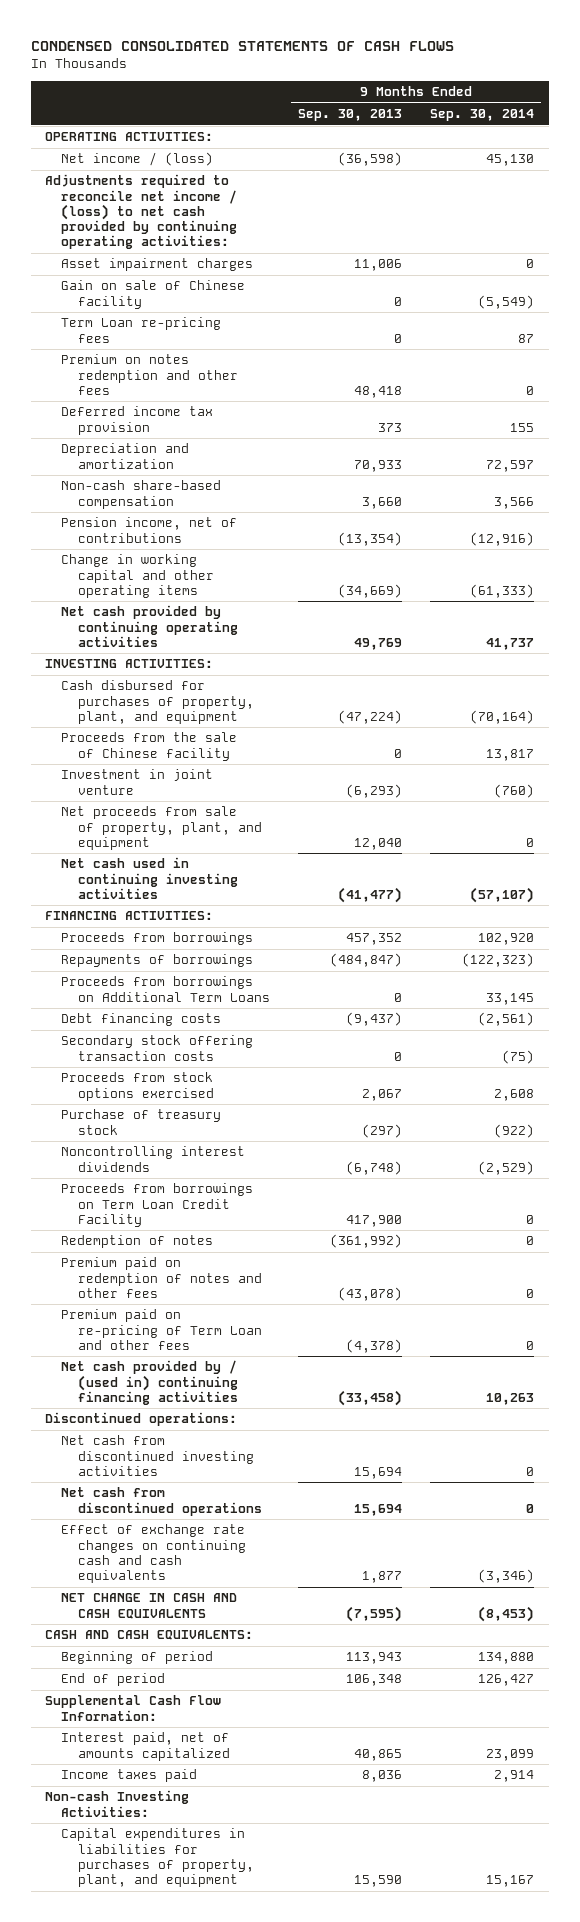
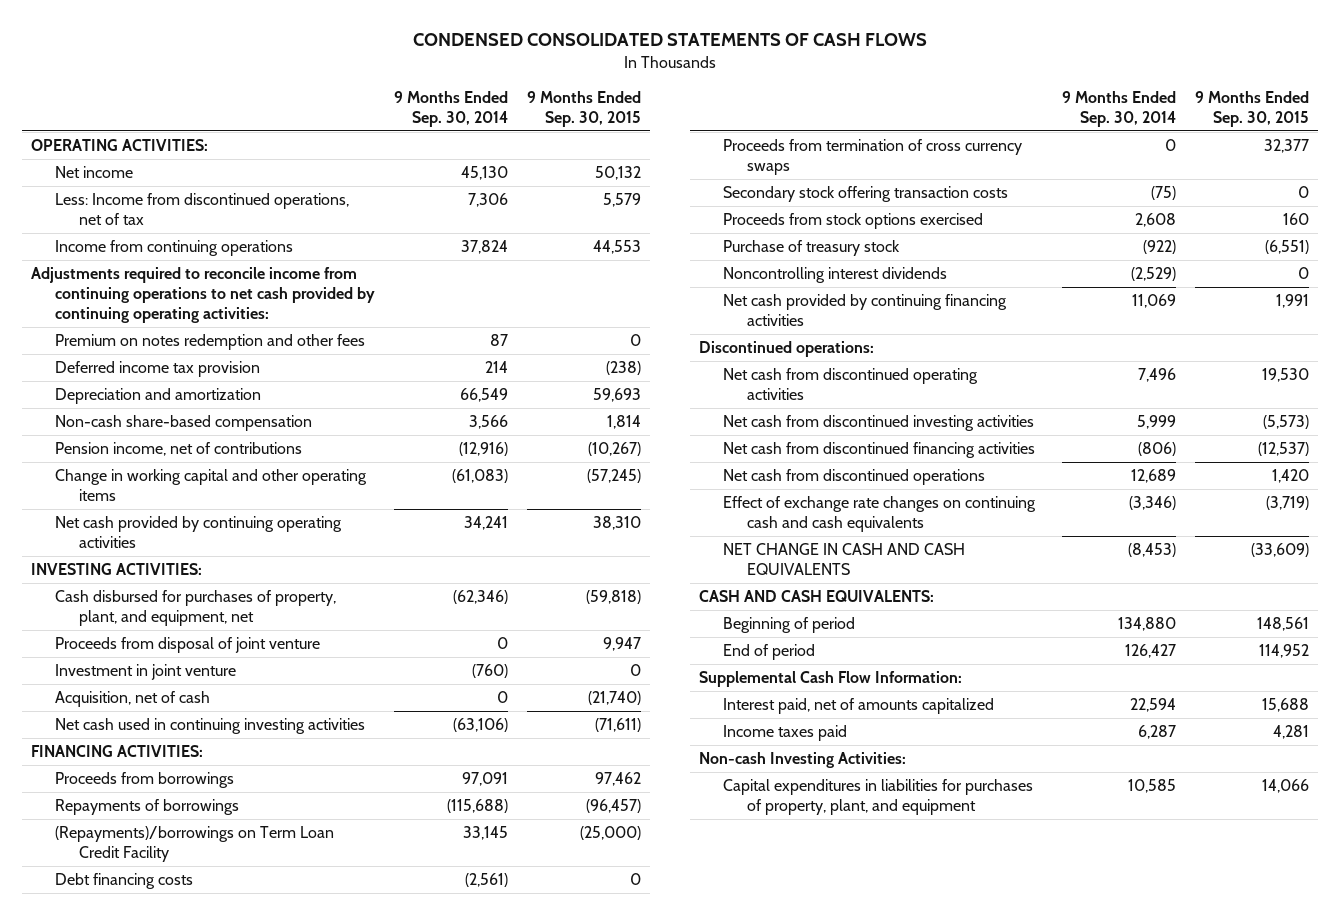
- | 9 Months Ended Sep. 30, 2013 | 9 Months Ended Sep. 30, 2014
+ | 9 Months Ended Sep. 30, 2014 | 9 Months Ended Sep. 30, 2015
- Net income / (loss) | (36,598) | 45,130
- Adjustments required to reconcile net income / (loss) to net cash provided by continuing operating activities:
- Asset impairment charges | 11,006 | 0
- Gain on sale of Chinese facility | 0 | (5,549)
- Term Loan re-pricing fees | 0 | 87
- Premium on notes redemption and other fees | 48,418 | 0
- Deferred income tax provision | 373 | 155
- Depreciation and amortization | 70,933 | 72,597
+ Net income | 45,130 | 50,132
+ Less: Income from discontinued operations, net of tax | 7,306 | 5,579
+ Income from continuing operations | 37,824 | 44,553
+ Adjustments required to reconcile income from continuing operations to net cash provided by continuing operating activities:
+ Premium on notes redemption and other fees | 87 | 0
+ Deferred income tax provision | 214 | (238)
+ Depreciation and amortization | 66,549 | 59,693
- Change in working capital and other operating items | (34,669) | (61,333)
- Net cash provided by continuing operating activities | 49,769 | 41,737
+ Change in working capital and other operating items | (61,083) | (57,245)
+ Net cash provided by continuing operating activities | 34,241 | 38,310
- Cash disbursed for purchases of property, plant, and equipment | (47,224) | (70,164)
- Proceeds from the sale of Chinese facility | 0 | 13,817
+ Cash disbursed for purchases of property, plant, and equipment, net | (62,346) | (59,818)
+ Proceeds from disposal of joint venture | 0 | 9,947
- Net proceeds from sale of property, plant, and equipment | 12,040 | 0
- Net cash used in continuing investing activities | (41,477) | (57,107)
+ Acquisition, net of cash | 0 | (21,740)
+ Net cash used in continuing investing activities | (63,106) | (71,611)
- Proceeds from borrowings | 457,352 | 102,920
- Repayments of borrowings | (484,847) | (122,323)
- Proceeds from borrowings on Additional Term Loans | 0 | 33,145
+ Proceeds from borrowings | 97,091 | 97,462
+ Repayments of borrowings | (115,688) | (96,457)
+ (Repayments)/borrowings on Term Loan Credit Facility | 33,145 | (25,000)
+ Proceeds from termination of cross currency swaps | 0 | 32,377
- Proceeds from borrowings on Term Loan Credit Facility | 417,900 | 0
- Redemption of notes | (361,992) | 0
- Premium paid on redemption of notes and other fees | (43,078) | 0
- Premium paid on re-pricing of Term Loan and other fees | (4,378) | 0
- Net cash provided by / (used in) continuing financing activities | (33,458) | 10,263
+ Net cash provided by continuing financing activities | 11,069 | 1,991
- Net cash from discontinued investing activities | 15,694 | 0
- Net cash from discontinued operations | 15,694 | 0
+ Net cash from discontinued operating activities | 7,496 | 19,530
+ Net cash from discontinued investing activities | 5,999 | (5,573)
+ Net cash from discontinued financing activities | (806) | (12,537)
+ Net cash from discontinued operations | 12,689 | 1,420
- Interest paid, net of amounts capitalized | 40,865 | 23,099
- Income taxes paid | 8,036 | 2,914
+ Interest paid, net of amounts capitalized | 22,594 | 15,688
+ Income taxes paid | 6,287 | 4,281
- Capital expenditures in liabilities for purchases of property, plant, and equipment | 15,590 | 15,167
+ Capital expenditures in liabilities for purchases of property, plant, and equipment | 10,585 | 14,066

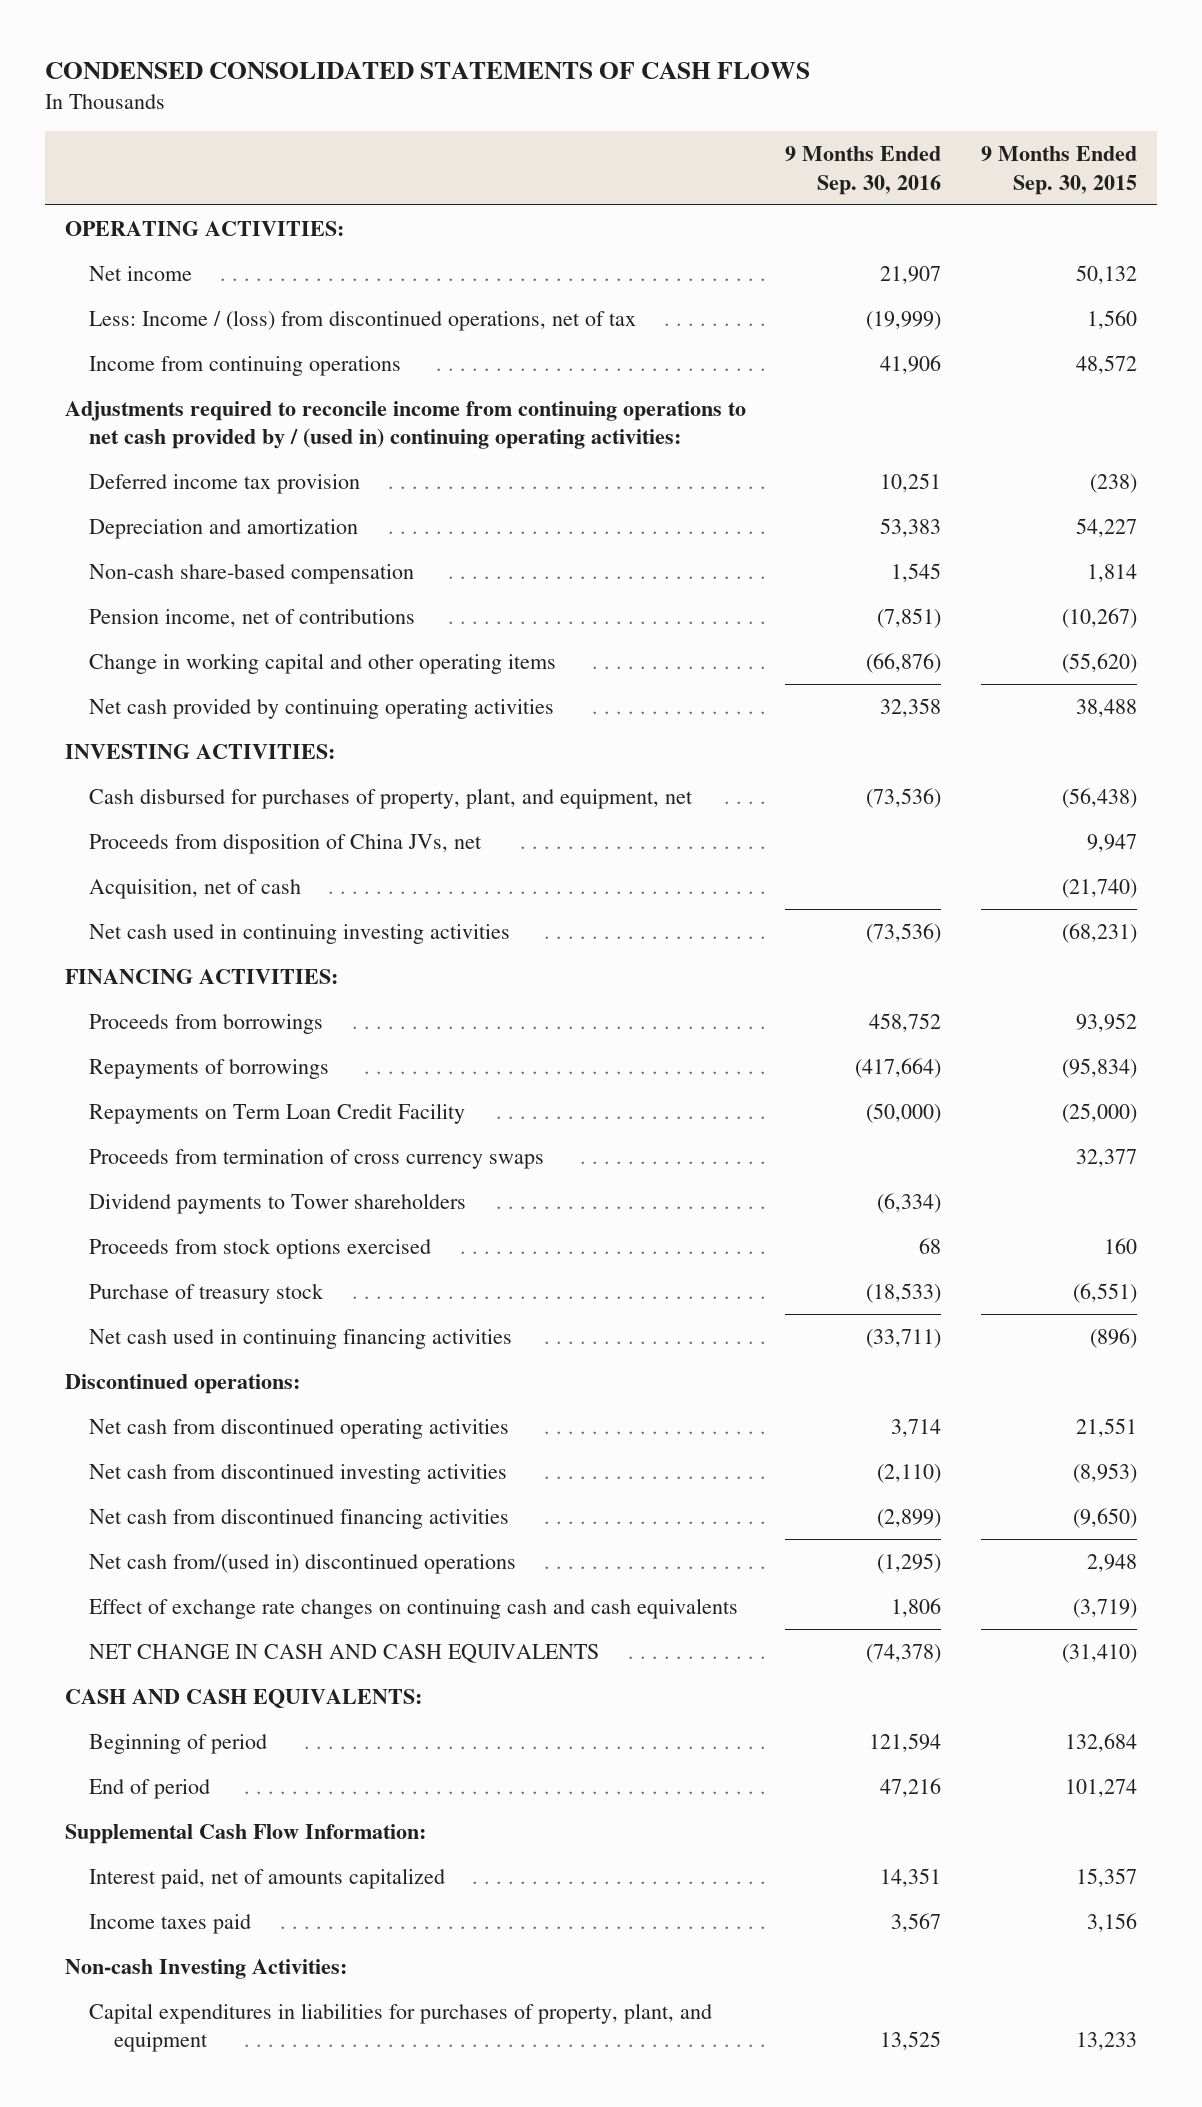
- | 9 Months Ended Sep. 30, 2014 | 9 Months Ended Sep. 30, 2015
+ | 9 Months Ended Sep. 30, 2016 | 9 Months Ended Sep. 30, 2015
- Less: Income from discontinued operations, net of tax | 7,306 | 5,579
- Income from continuing operations | 37,824 | 44,553
- Adjustments required to reconcile income from continuing operations to net cash provided by continuing operating activities:
- Premium on notes redemption and other fees | 87 | 0
+ Less: Income / (loss) from discontinued operations, net of tax | (19,999) | 1,560
+ Income from continuing operations | 41,906 | 48,572
+ Adjustments required to reconcile income from continuing operations to net cash provided by / (used in) continuing operating activities:
- Depreciation and amortization | 66,549 | 59,693
+ Depreciation and amortization | 53,383 | 54,227
- Change in working capital and other operating items | (61,083) | (57,245)
- Net cash provided by continuing operating activities | 34,241 | 38,310
+ Change in working capital and other operating items | (66,876) | (55,620)
+ Net cash provided by continuing operating activities | 32,358 | 38,488
- Cash disbursed for purchases of property, plant, and equipment, net | (62,346) | (59,818)
- Proceeds from disposal of joint venture | 0 | 9,947
- Investment in joint venture | (760) | 0
+ Cash disbursed for purchases of property, plant, and equipment, net | (73,536) | (56,438)
+ Proceeds from disposition of China JVs, net | | 9,947
- Net cash used in continuing investing activities | (63,106) | (71,611)
+ Net cash used in continuing investing activities | (73,536) | (68,231)
- Proceeds from borrowings | 97,091 | 97,462
- Repayments of borrowings | (115,688) | (96,457)
- (Repayments)/borrowings on Term Loan Credit Facility | 33,145 | (25,000)
- Debt financing costs | (2,561) | 0
+ Proceeds from borrowings | 458,752 | 93,952
+ Repayments of borrowings | (417,664) | (95,834)
+ Repayments on Term Loan Credit Facility | (50,000) | (25,000)
- Secondary stock offering transaction costs | (75) | 0
+ Dividend payments to Tower shareholders | (6,334) |
- Noncontrolling interest dividends | (2,529) | 0
- Net cash provided by continuing financing activities | 11,069 | 1,991
+ Net cash used in continuing financing activities | (33,711) | (896)
- Net cash from discontinued operating activities | 7,496 | 19,530
- Net cash from discontinued investing activities | 5,999 | (5,573)
- Net cash from discontinued financing activities | (806) | (12,537)
- Net cash from discontinued operations | 12,689 | 1,420
+ Net cash from discontinued operating activities | 3,714 | 21,551
+ Net cash from discontinued investing activities | (2,110) | (8,953)
+ Net cash from discontinued financing activities | (2,899) | (9,650)
+ Net cash from/(used in) discontinued operations | (1,295) | 2,948
- NET CHANGE IN CASH AND CASH EQUIVALENTS | (8,453) | (33,609)
+ NET CHANGE IN CASH AND CASH EQUIVALENTS | (74,378) | (31,410)
- Beginning of period | 134,880 | 148,561
- End of period | 126,427 | 114,952
+ Beginning of period | 121,594 | 132,684
+ End of period | 47,216 | 101,274
- Interest paid, net of amounts capitalized | 22,594 | 15,688
- Income taxes paid | 6,287 | 4,281
+ Interest paid, net of amounts capitalized | 14,351 | 15,357
+ Income taxes paid | 3,567 | 3,156
- Capital expenditures in liabilities for purchases of property, plant, and equipment | 10,585 | 14,066
+ Capital expenditures in liabilities for purchases of property, plant, and equipment | 13,525 | 13,233

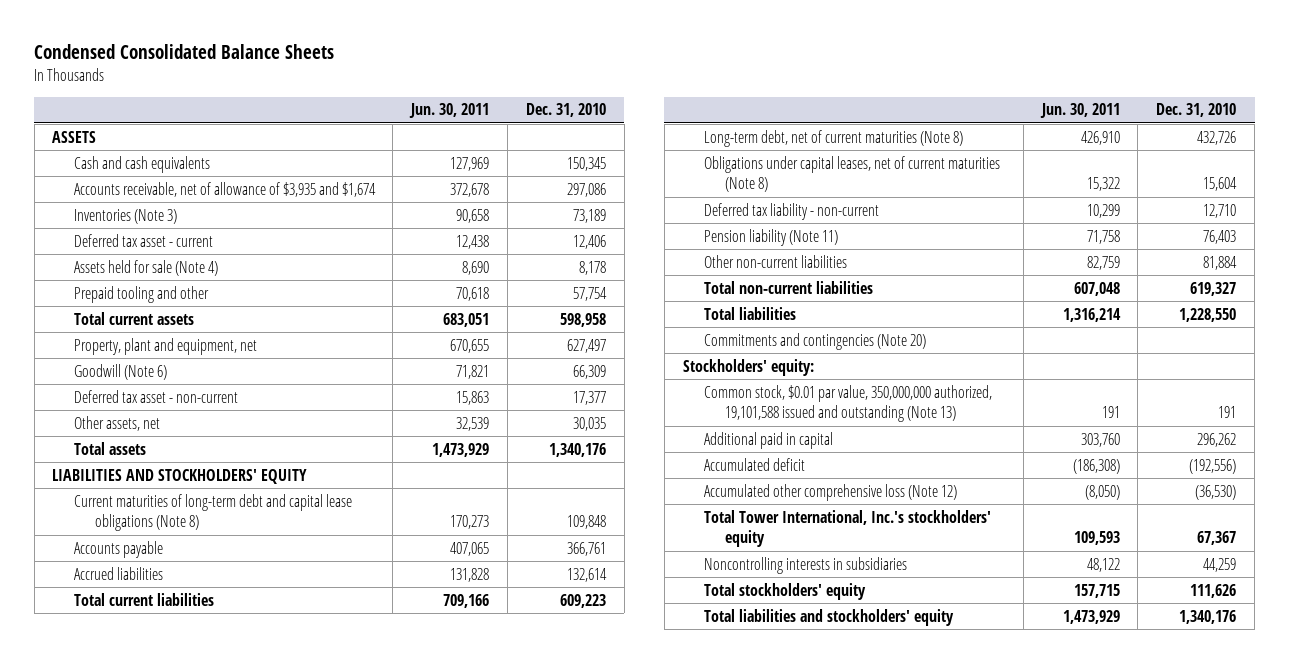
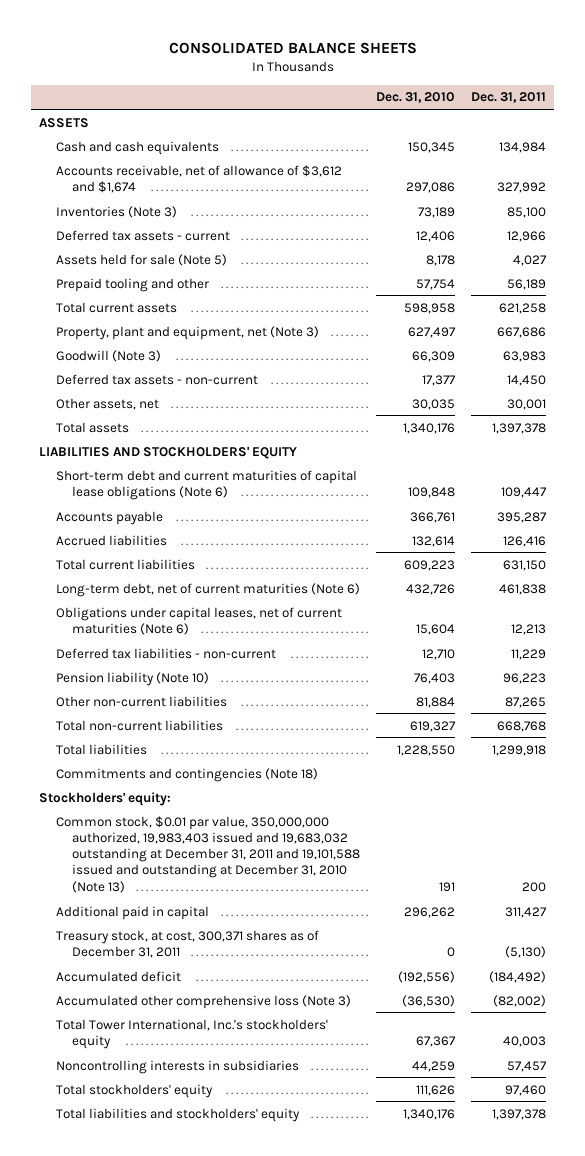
- Condensed Consolidated Balance Sheets
+ CONSOLIDATED BALANCE SHEETS
- | Jun. 30, 2011 | Dec. 31, 2010
+ | Dec. 31, 2010 | Dec. 31, 2011
- Accounts receivable, net of allowance of $3,935 and $1,674 | 372,678 | 297,086
+ Accounts receivable, net of allowance of $3,612 and $1,674 | 297,086 | 327,992
- Deferred tax asset - current | 12,438 | 12,406
- Assets held for sale (Note 4) | 8,690 | 8,178
+ Deferred tax assets - current | 12,406 | 12,966
+ Assets held for sale (Note 5) | 8,178 | 4,027
- Property, plant and equipment, net | 670,655 | 627,497
- Goodwill (Note 6) | 71,821 | 66,309
- Deferred tax asset - non-current | 15,863 | 17,377
+ Property, plant and equipment, net (Note 3) | 627,497 | 667,686
+ Goodwill (Note 3) | 66,309 | 63,983
+ Deferred tax assets - non-current | 17,377 | 14,450
- Current maturities of long-term debt and capital lease obligations (Note 8) | 170,273 | 109,848
+ Short-term debt and current maturities of capital lease obligations (Note 6) | 109,848 | 109,447
- Long-term debt, net of current maturities (Note 8) | 426,910 | 432,726
- Obligations under capital leases, net of current maturities (Note 8) | 15,322 | 15,604
- Deferred tax liability - non-current | 10,299 | 12,710
- Pension liability (Note 11) | 71,758 | 76,403
+ Long-term debt, net of current maturities (Note 6) | 432,726 | 461,838
+ Obligations under capital leases, net of current maturities (Note 6) | 15,604 | 12,213
+ Deferred tax liabilities - non-current | 12,710 | 11,229
+ Pension liability (Note 10) | 76,403 | 96,223
- Commitments and contingencies (Note 20)
+ Commitments and contingencies (Note 18)
- Common stock, $0.01 par value, 350,000,000 authorized, 19,101,588 issued and outstanding (Note 13) | 191 | 191
+ Common stock, $0.01 par value, 350,000,000 authorized, 19,983,403 issued and 19,683,032 outstanding at December 31, 2011 and 19,101,588 issued and outstanding at December 31, 2010 (Note 13) | 191 | 200
+ Treasury stock, at cost, 300,371 shares as of December 31, 2011 | 0 | (5,130)
- Accumulated other comprehensive loss (Note 12) | (8,050) | (36,530)
+ Accumulated other comprehensive loss (Note 3) | (36,530) | (82,002)

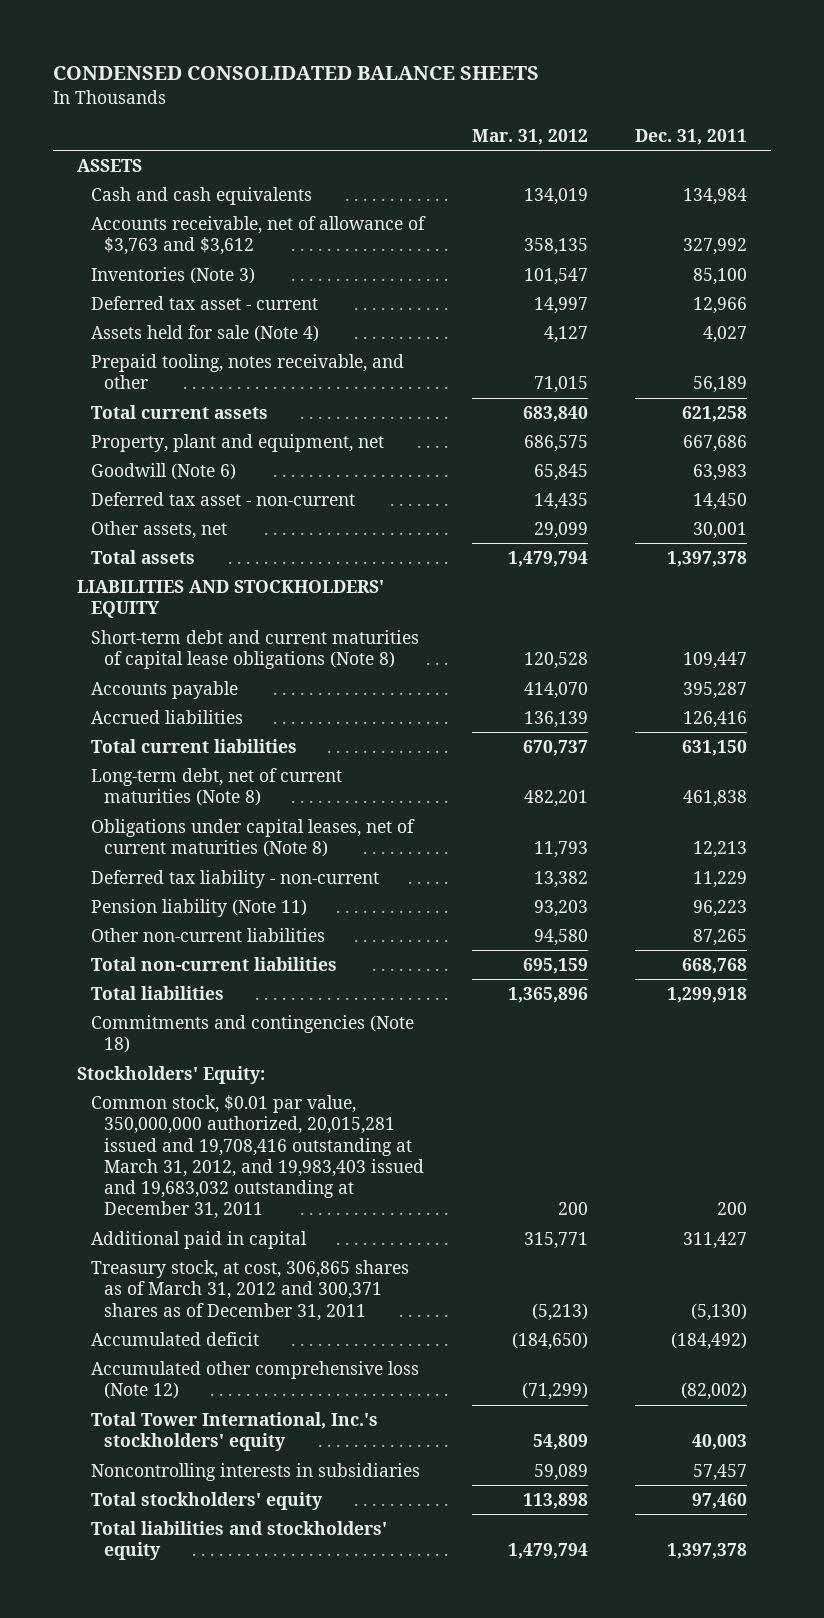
- CONSOLIDATED BALANCE SHEETS
+ CONDENSED CONSOLIDATED BALANCE SHEETS
- | Dec. 31, 2010 | Dec. 31, 2011
+ | Mar. 31, 2012 | Dec. 31, 2011
- Accounts receivable, net of allowance of $3,612 and $1,674 | 297,086 | 327,992
+ Accounts receivable, net of allowance of $3,763 and $3,612 | 358,135 | 327,992
- Deferred tax assets - current | 12,406 | 12,966
- Assets held for sale (Note 5) | 8,178 | 4,027
- Prepaid tooling and other | 57,754 | 56,189
+ Deferred tax asset - current | 14,997 | 12,966
+ Assets held for sale (Note 4) | 4,127 | 4,027
+ Prepaid tooling, notes receivable, and other | 71,015 | 56,189
- Property, plant and equipment, net (Note 3) | 627,497 | 667,686
- Goodwill (Note 3) | 66,309 | 63,983
- Deferred tax assets - non-current | 17,377 | 14,450
+ Property, plant and equipment, net | 686,575 | 667,686
+ Goodwill (Note 6) | 65,845 | 63,983
+ Deferred tax asset - non-current | 14,435 | 14,450
- Short-term debt and current maturities of capital lease obligations (Note 6) | 109,848 | 109,447
+ Short-term debt and current maturities of capital lease obligations (Note 8) | 120,528 | 109,447
- Long-term debt, net of current maturities (Note 6) | 432,726 | 461,838
- Obligations under capital leases, net of current maturities (Note 6) | 15,604 | 12,213
- Deferred tax liabilities - non-current | 12,710 | 11,229
- Pension liability (Note 10) | 76,403 | 96,223
+ Long-term debt, net of current maturities (Note 8) | 482,201 | 461,838
+ Obligations under capital leases, net of current maturities (Note 8) | 11,793 | 12,213
+ Deferred tax liability - non-current | 13,382 | 11,229
+ Pension liability (Note 11) | 93,203 | 96,223
- Stockholders' equity:
- Common stock, $0.01 par value, 350,000,000 authorized, 19,983,403 issued and 19,683,032 outstanding at December 31, 2011 and 19,101,588 issued and outstanding at December 31, 2010 (Note 13) | 191 | 200
+ Stockholders' Equity:
+ Common stock, $0.01 par value, 350,000,000 authorized, 20,015,281 issued and 19,708,416 outstanding at March 31, 2012, and 19,983,403 issued and 19,683,032 outstanding at December 31, 2011 | 200 | 200
- Treasury stock, at cost, 300,371 shares as of December 31, 2011 | 0 | (5,130)
+ Treasury stock, at cost, 306,865 shares as of March 31, 2012 and 300,371 shares as of December 31, 2011 | (5,213) | (5,130)
- Accumulated other comprehensive loss (Note 3) | (36,530) | (82,002)
+ Accumulated other comprehensive loss (Note 12) | (71,299) | (82,002)

